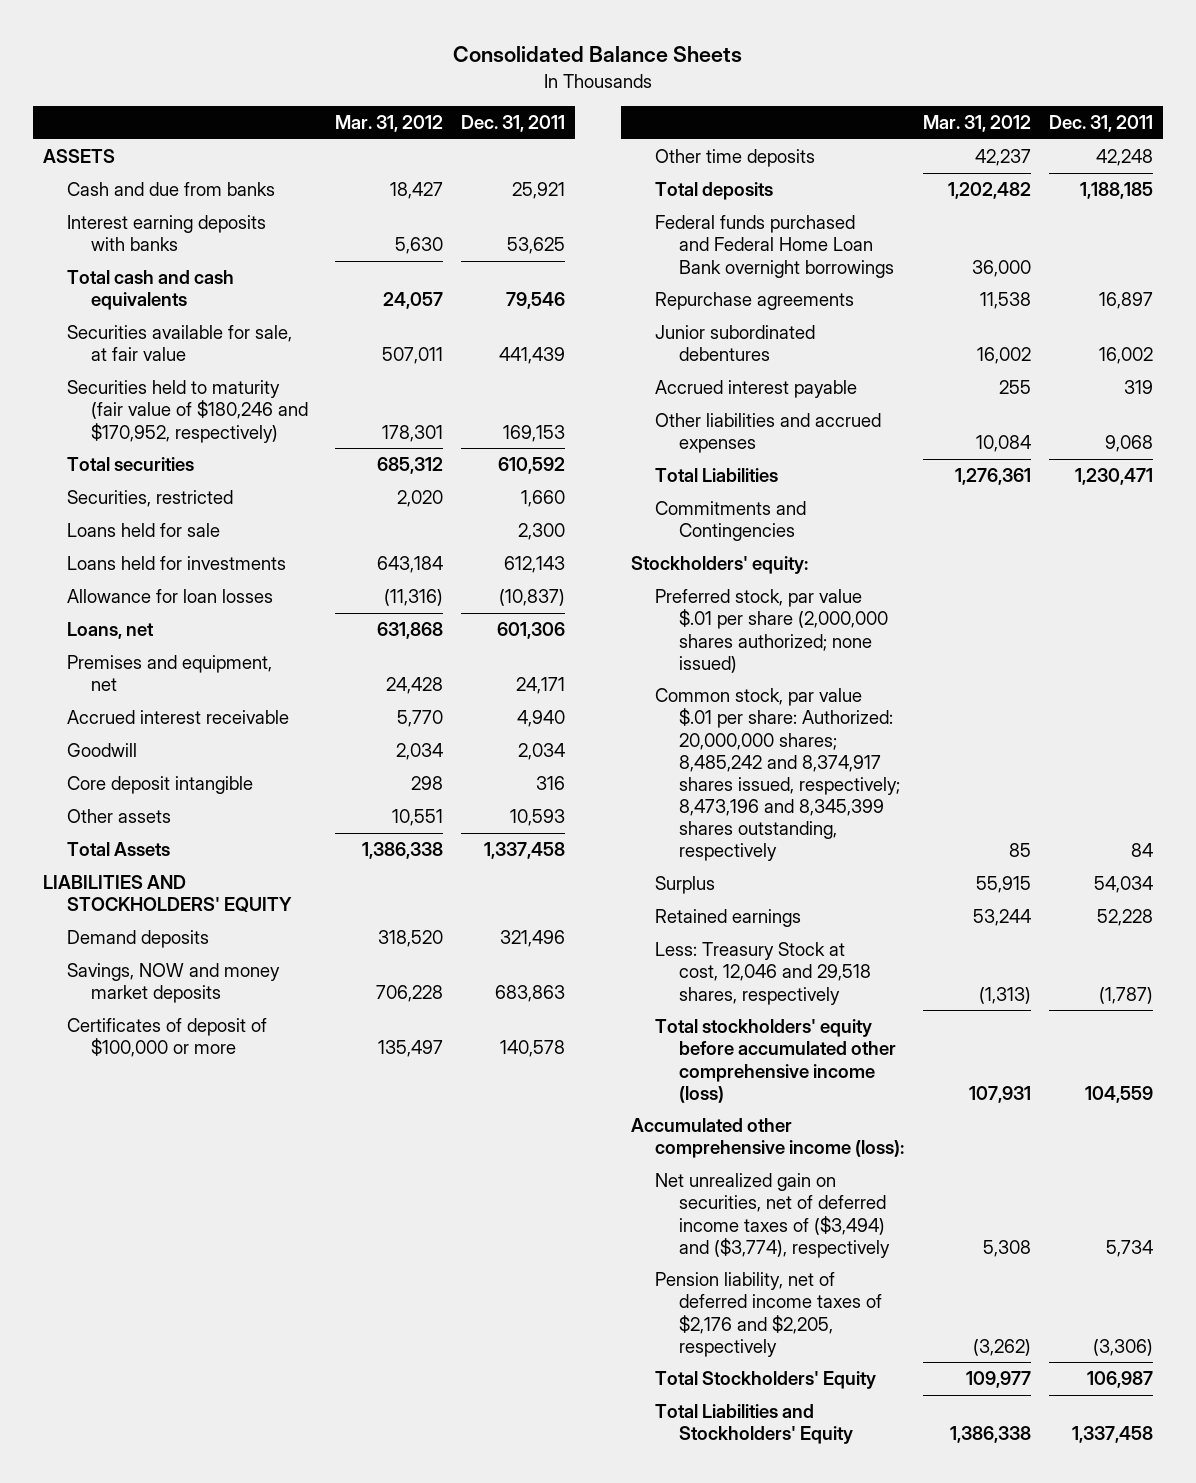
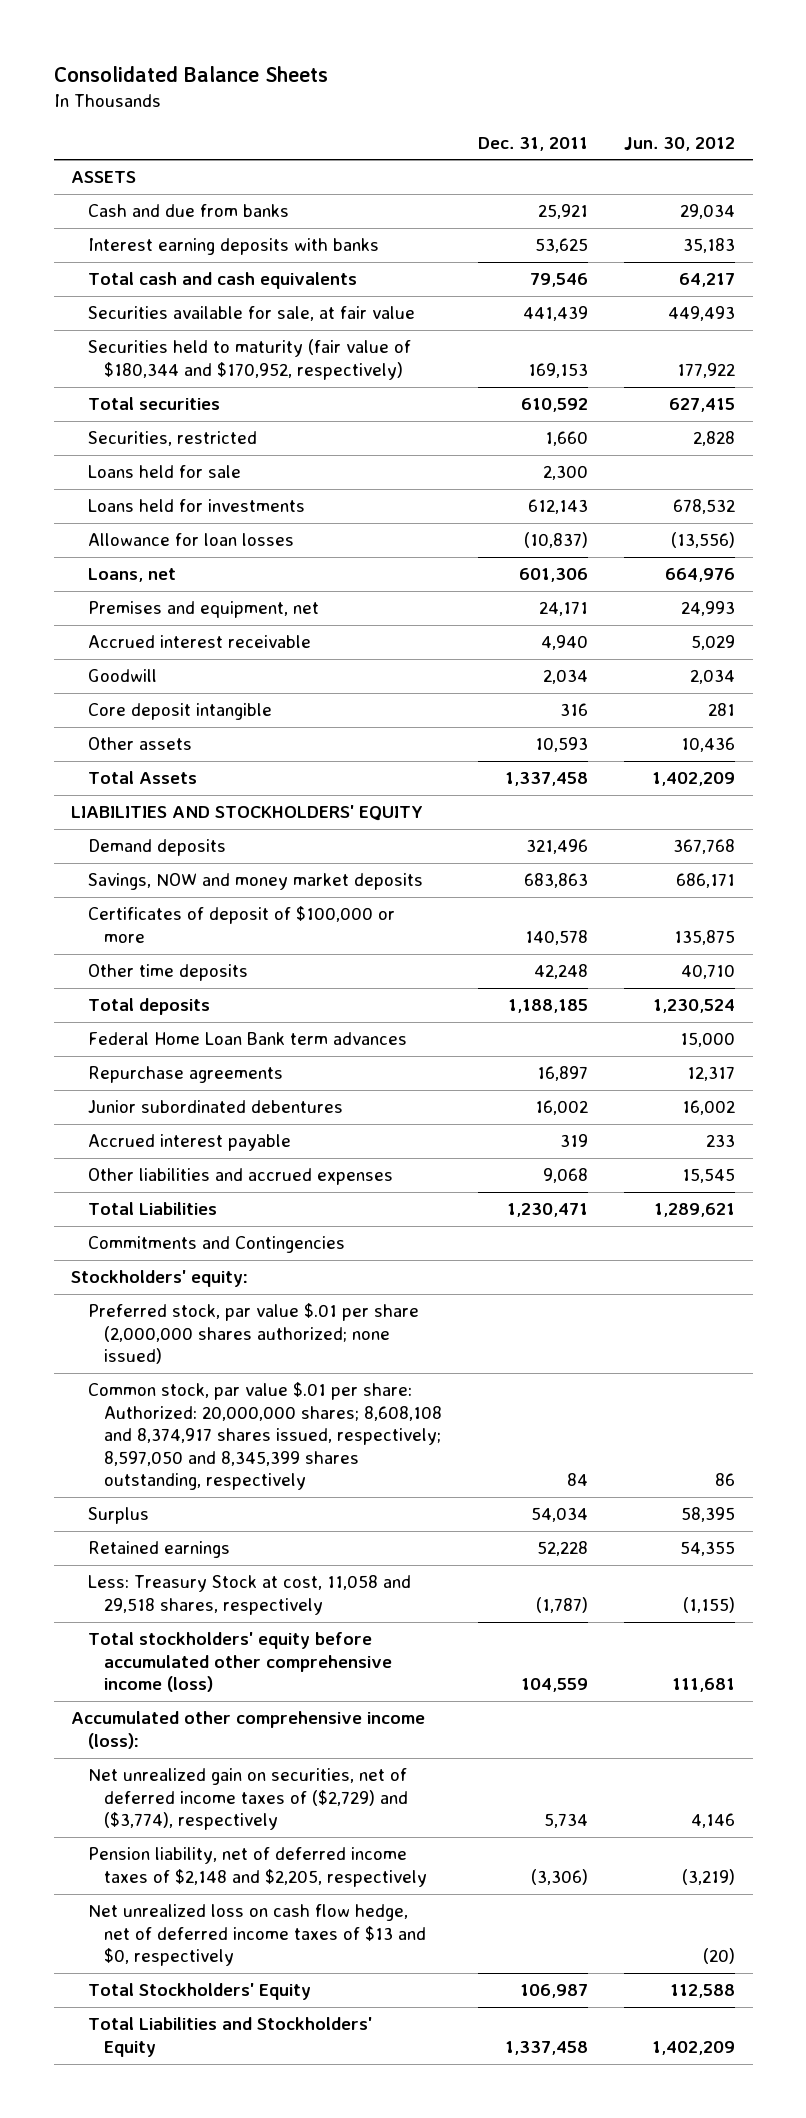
- | Mar. 31, 2012 | Dec. 31, 2011
+ | Dec. 31, 2011 | Jun. 30, 2012
- Securities held to maturity (fair value of $180,246 and $170,952, respectively) | 178,301 | 169,153
+ Securities held to maturity (fair value of $180,344 and $170,952, respectively) | 169,153 | 177,922
- Federal funds purchased and Federal Home Loan Bank overnight borrowings | 36,000 |
+ Federal Home Loan Bank term advances | | 15,000
- Common stock, par value $.01 per share: Authorized: 20,000,000 shares; 8,485,242 and 8,374,917 shares issued, respectively; 8,473,196 and 8,345,399 shares outstanding, respectively | 85 | 84
+ Common stock, par value $.01 per share: Authorized: 20,000,000 shares; 8,608,108 and 8,374,917 shares issued, respectively; 8,597,050 and 8,345,399 shares outstanding, respectively | 84 | 86
- Less: Treasury Stock at cost, 12,046 and 29,518 shares, respectively | (1,313) | (1,787)
+ Less: Treasury Stock at cost, 11,058 and 29,518 shares, respectively | (1,787) | (1,155)
- Net unrealized gain on securities, net of deferred income taxes of ($3,494) and ($3,774), respectively | 5,308 | 5,734
- Pension liability, net of deferred income taxes of $2,176 and $2,205, respectively | (3,262) | (3,306)
+ Net unrealized gain on securities, net of deferred income taxes of ($2,729) and ($3,774), respectively | 5,734 | 4,146
+ Pension liability, net of deferred income taxes of $2,148 and $2,205, respectively | (3,306) | (3,219)
+ Net unrealized loss on cash flow hedge, net of deferred income taxes of $13 and $0, respectively | | (20)

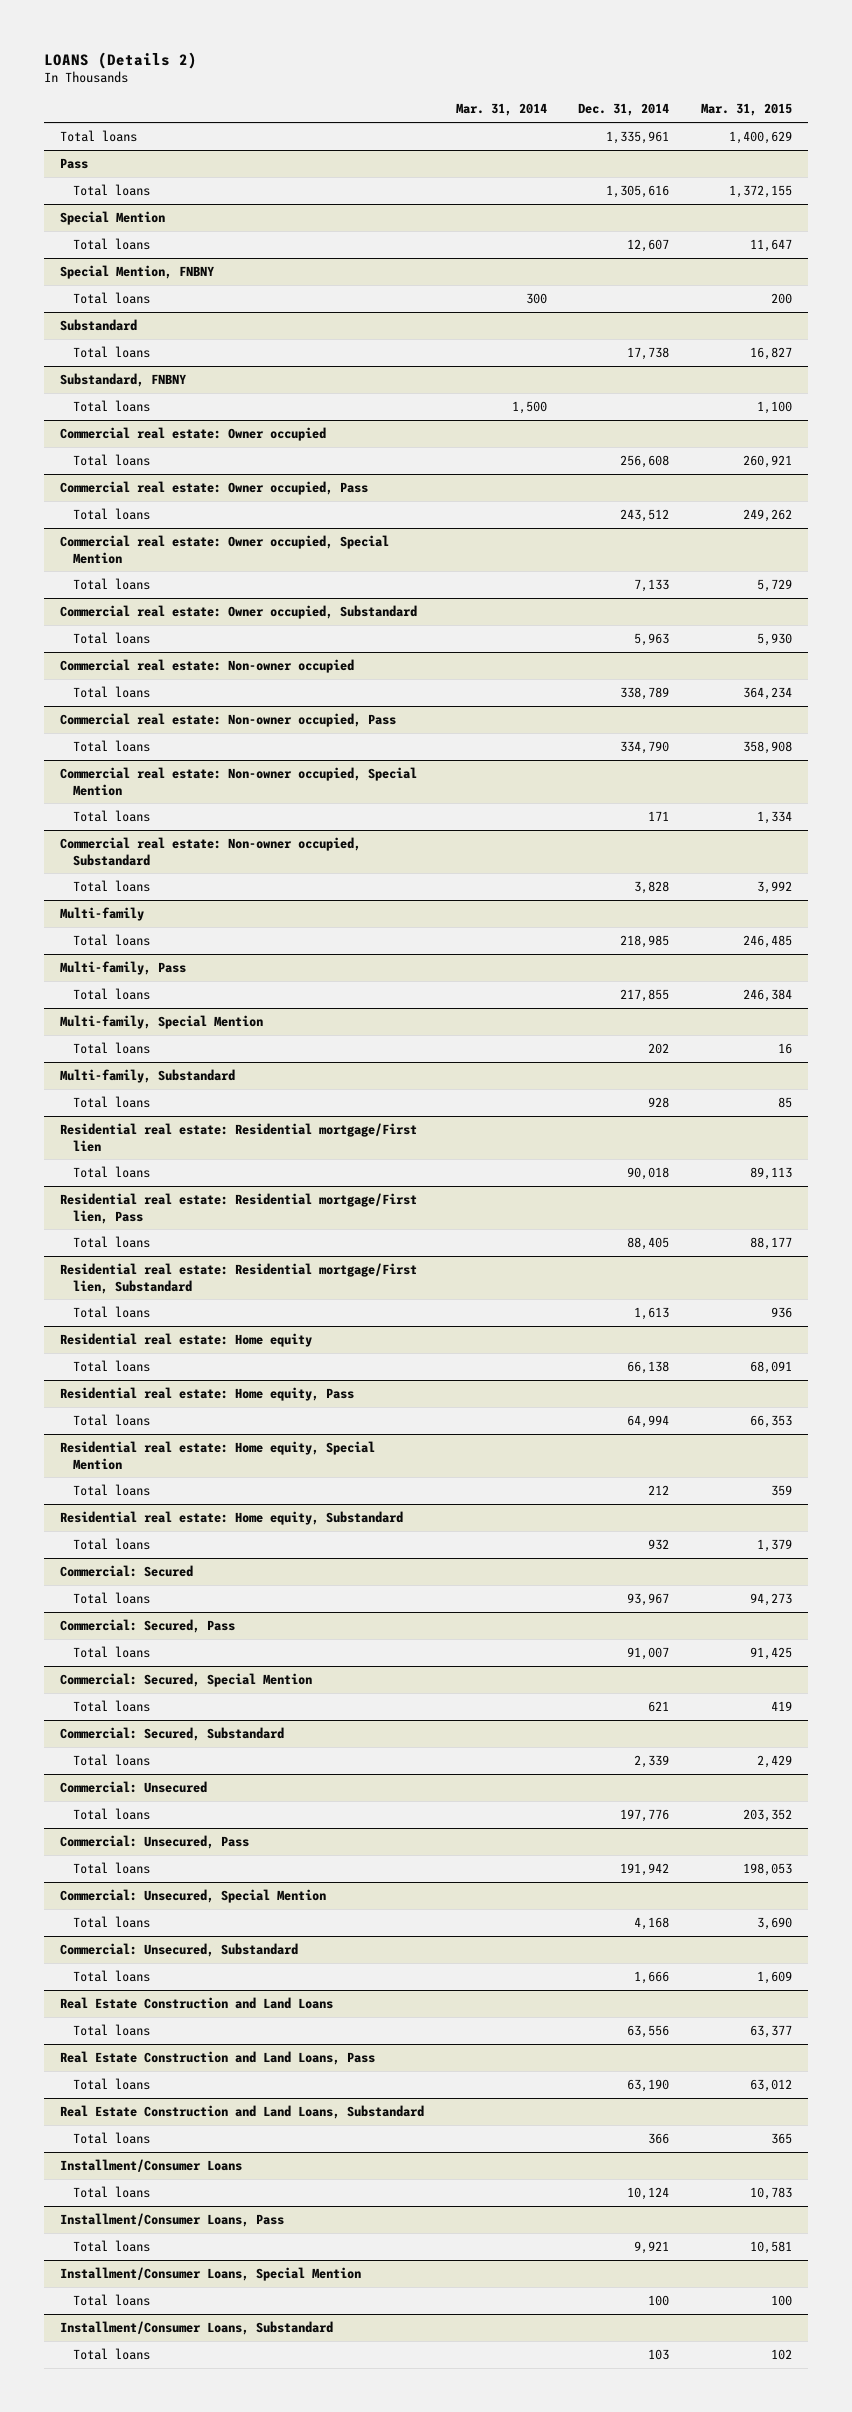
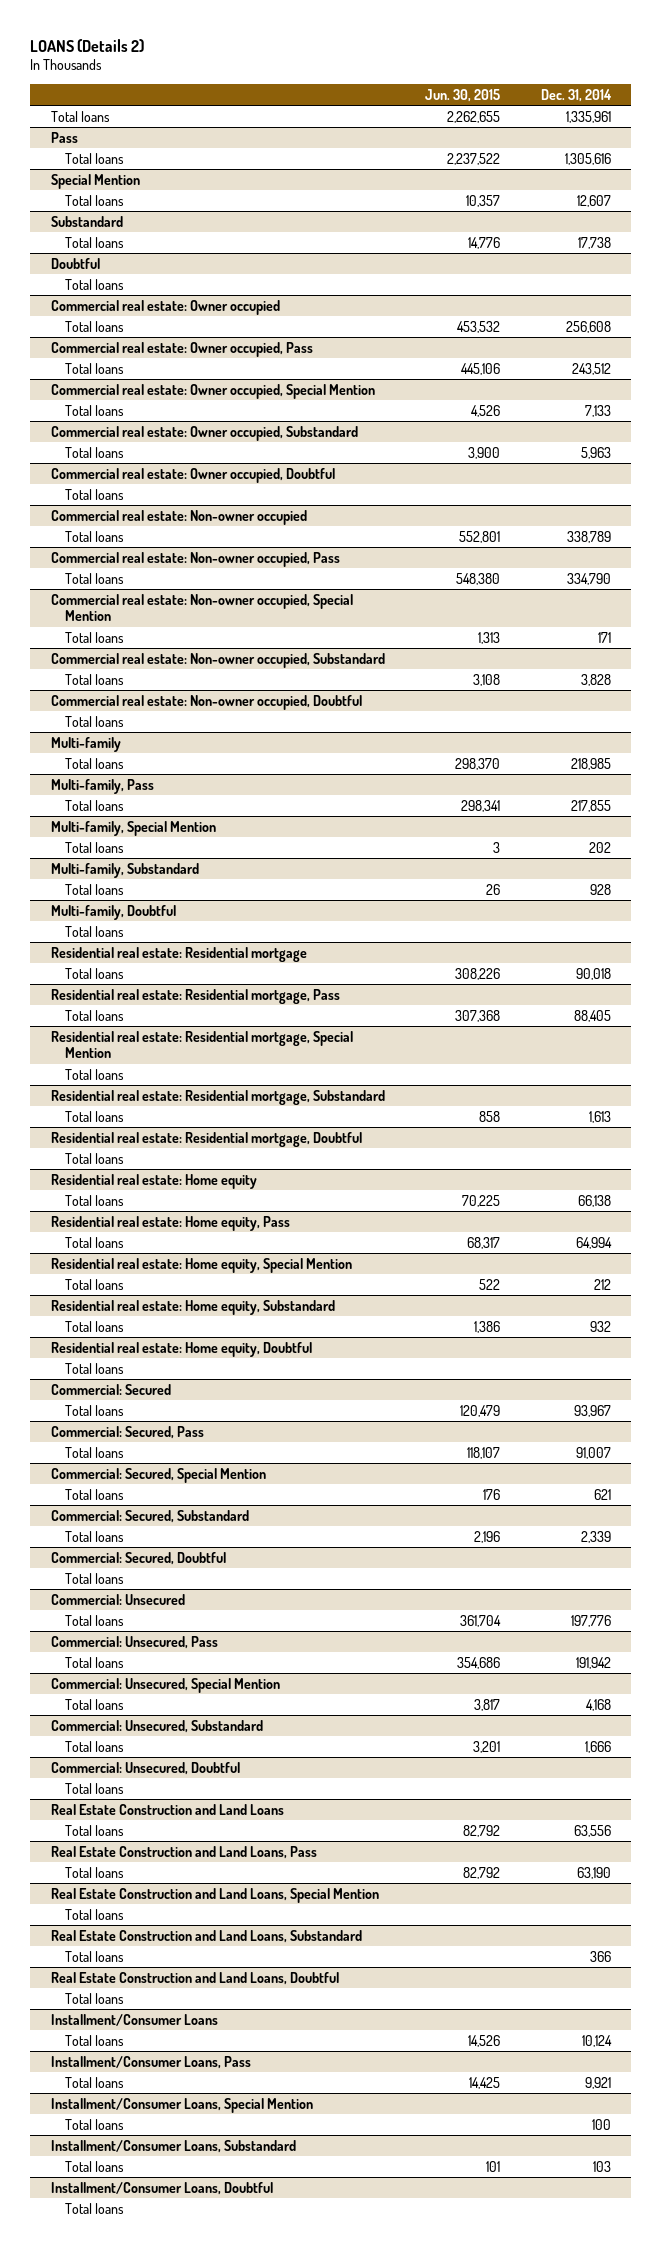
- | Mar. 31, 2014 | Dec. 31, 2014 | Mar. 31, 2015
+ | Jun. 30, 2015 | Dec. 31, 2014
- Special Mention, FNBNY
- Total loans | 300 | | 200
- Substandard, FNBNY
+ Doubtful
+ Commercial real estate: Owner occupied, Doubtful
+ Total loans
+ Commercial real estate: Non-owner occupied, Doubtful
+ Total loans
- Residential real estate: Residential mortgage/First lien
+ Multi-family, Doubtful
+ Total loans
+ Residential real estate: Residential mortgage
- Residential real estate: Residential mortgage/First lien, Pass
+ Residential real estate: Residential mortgage, Pass
- Residential real estate: Residential mortgage/First lien, Substandard
+ Residential real estate: Residential mortgage, Special Mention
+ Total loans
+ Residential real estate: Residential mortgage, Substandard
+ Residential real estate: Residential mortgage, Doubtful
+ Total loans
+ Residential real estate: Home equity, Doubtful
+ Total loans
+ Commercial: Secured, Doubtful
+ Total loans
+ Commercial: Unsecured, Doubtful
+ Total loans
+ Real Estate Construction and Land Loans, Special Mention
+ Total loans
+ Real Estate Construction and Land Loans, Doubtful
+ Total loans
+ Installment/Consumer Loans, Doubtful
+ Total loans

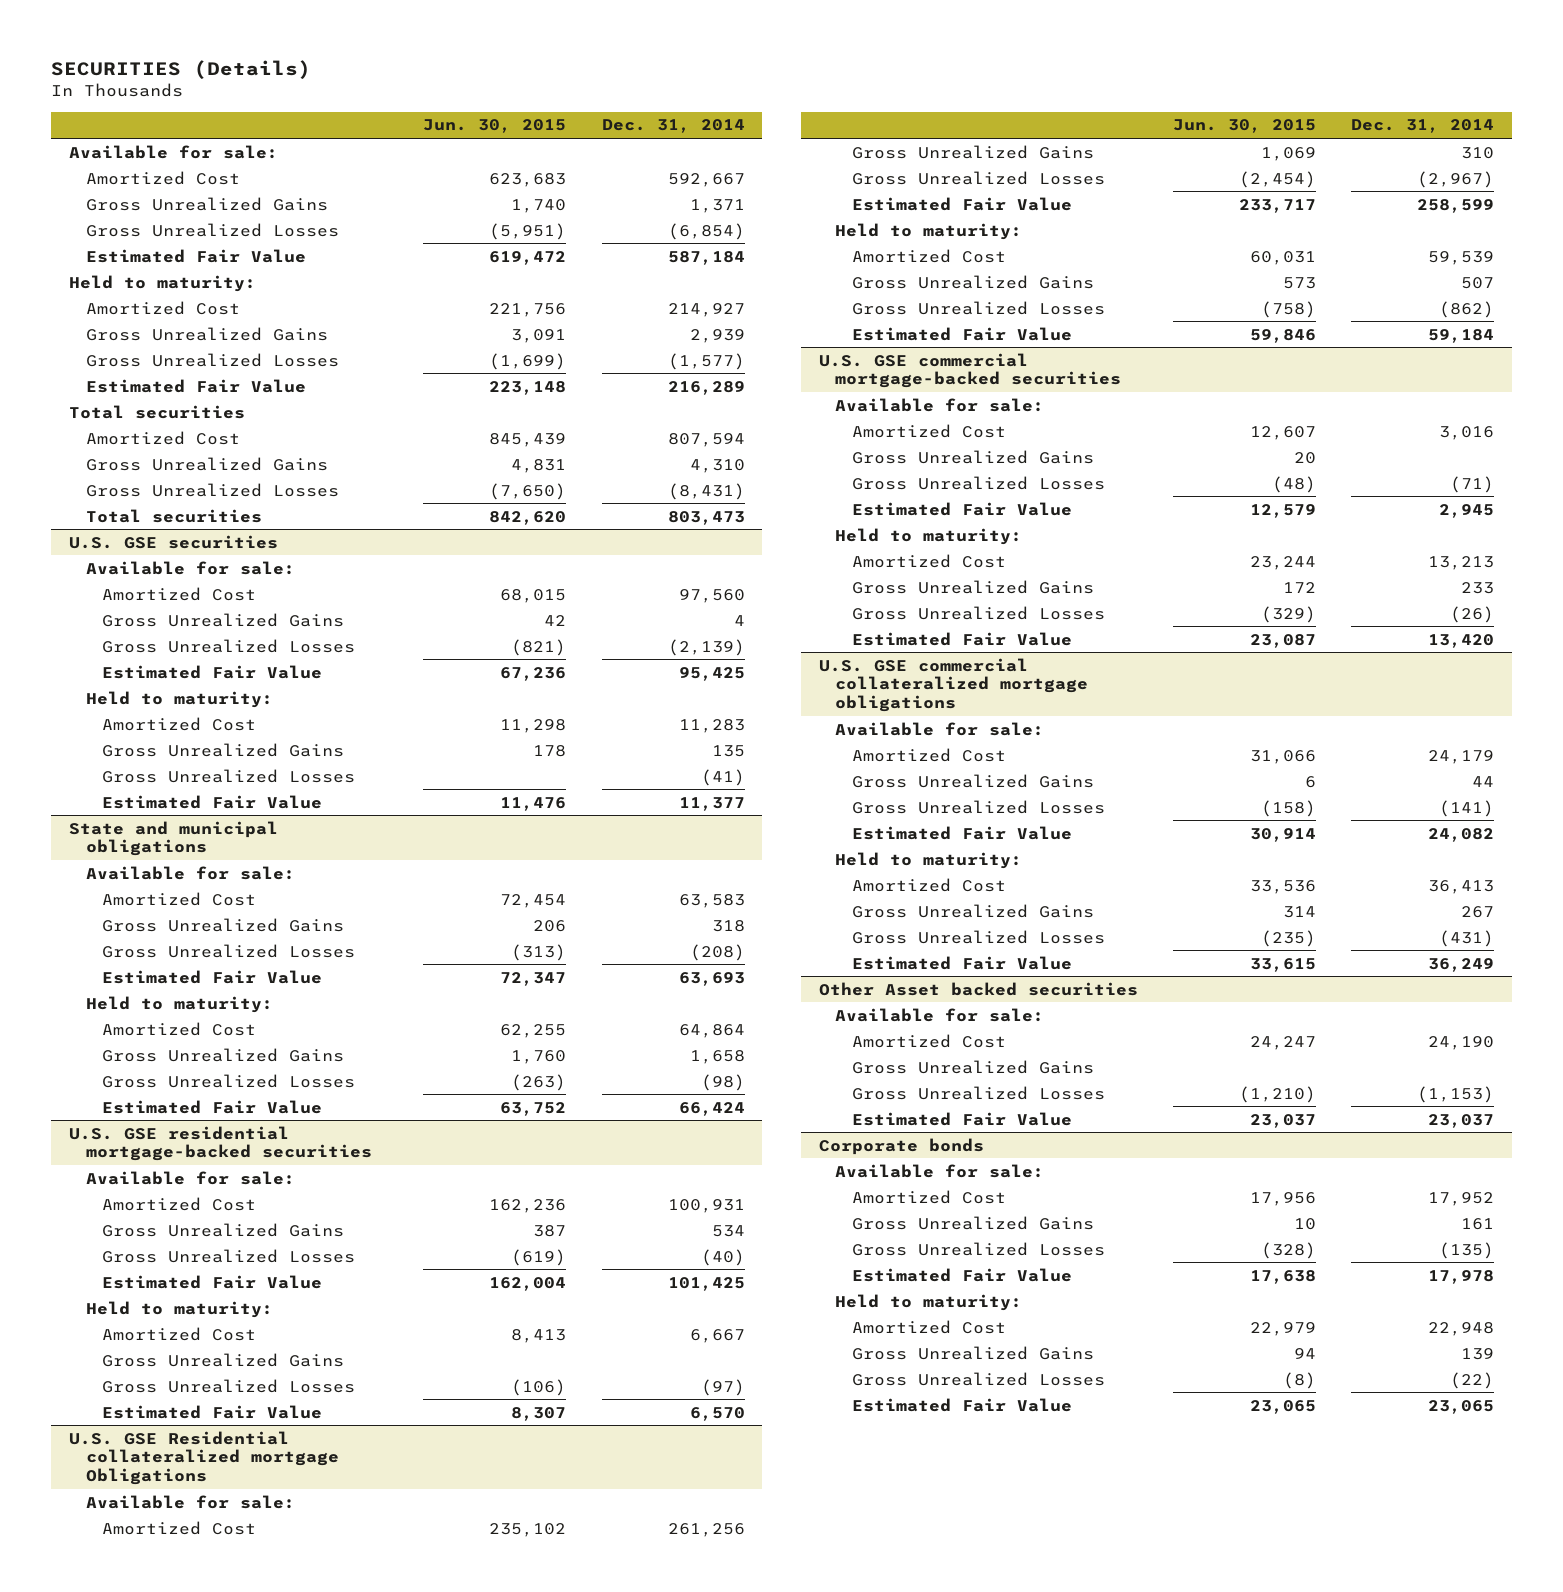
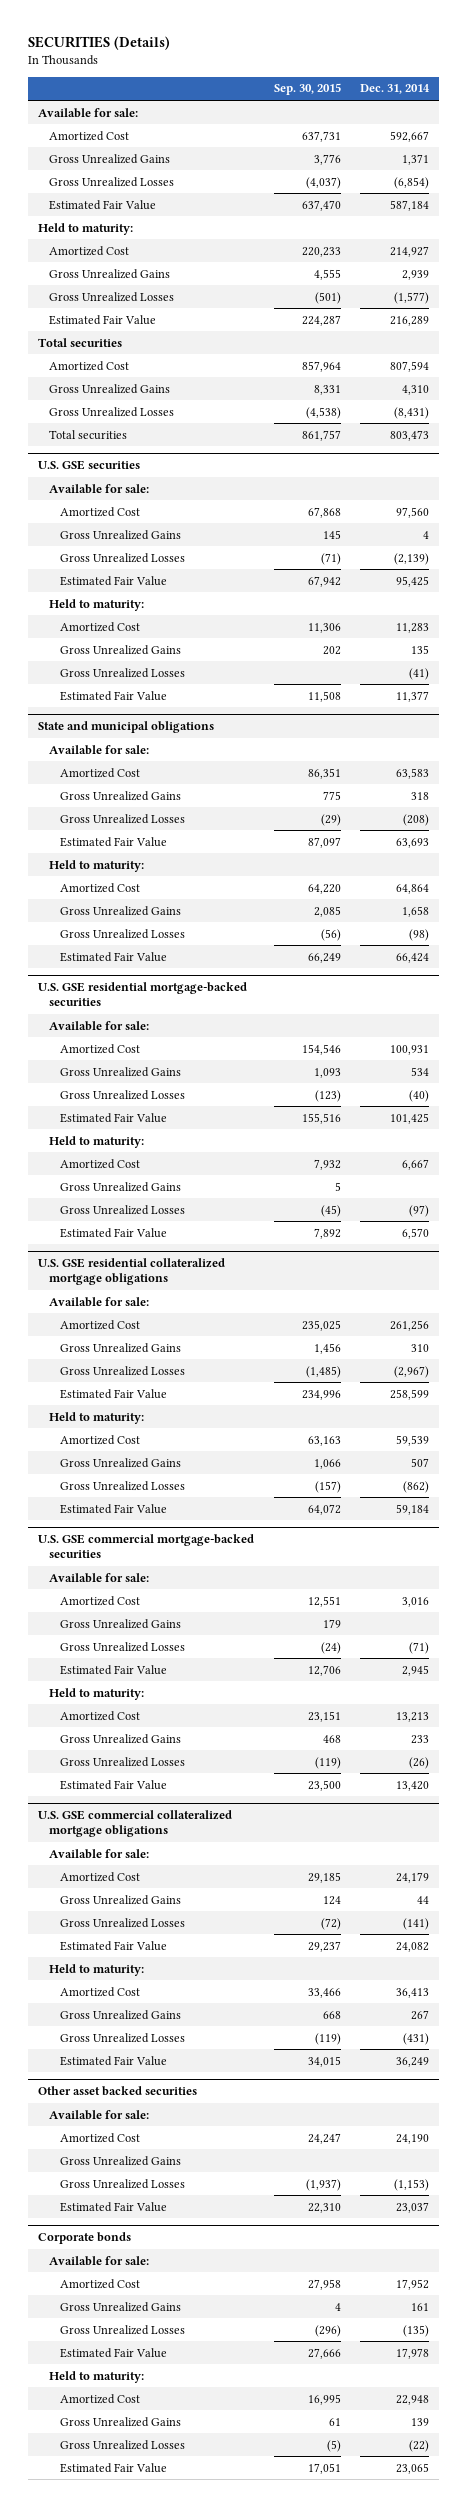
- | Jun. 30, 2015 | Dec. 31, 2014
+ | Sep. 30, 2015 | Dec. 31, 2014
- U.S. GSE Residential collateralized mortgage Obligations
+ U.S. GSE residential collateralized mortgage obligations
- Other Asset backed securities
+ Other asset backed securities

